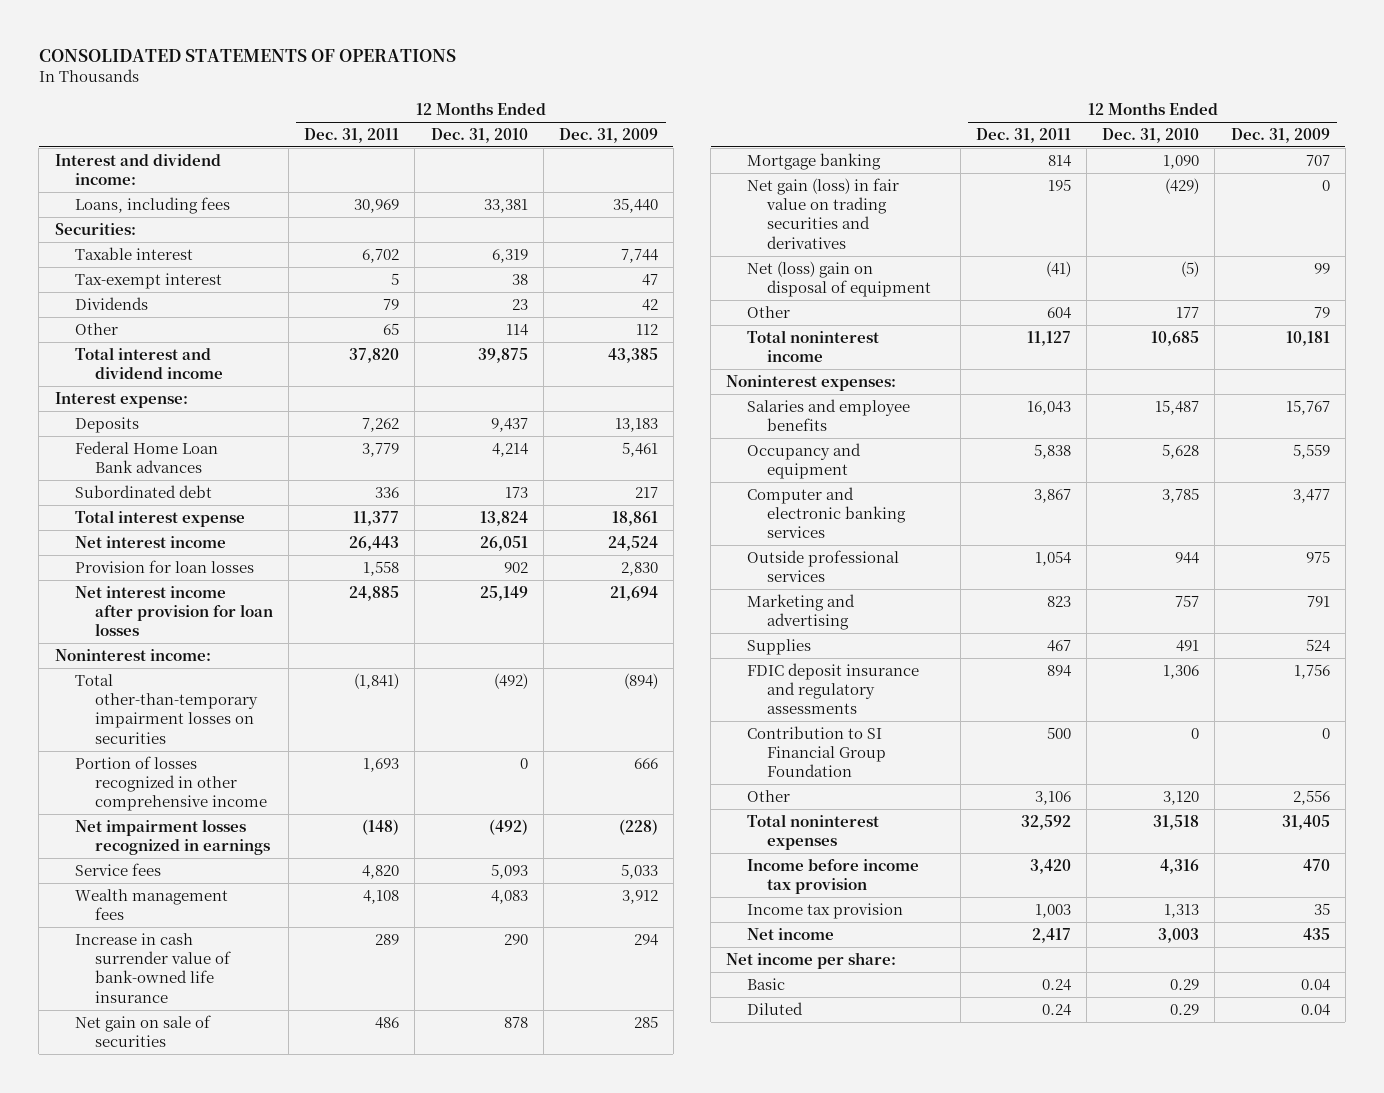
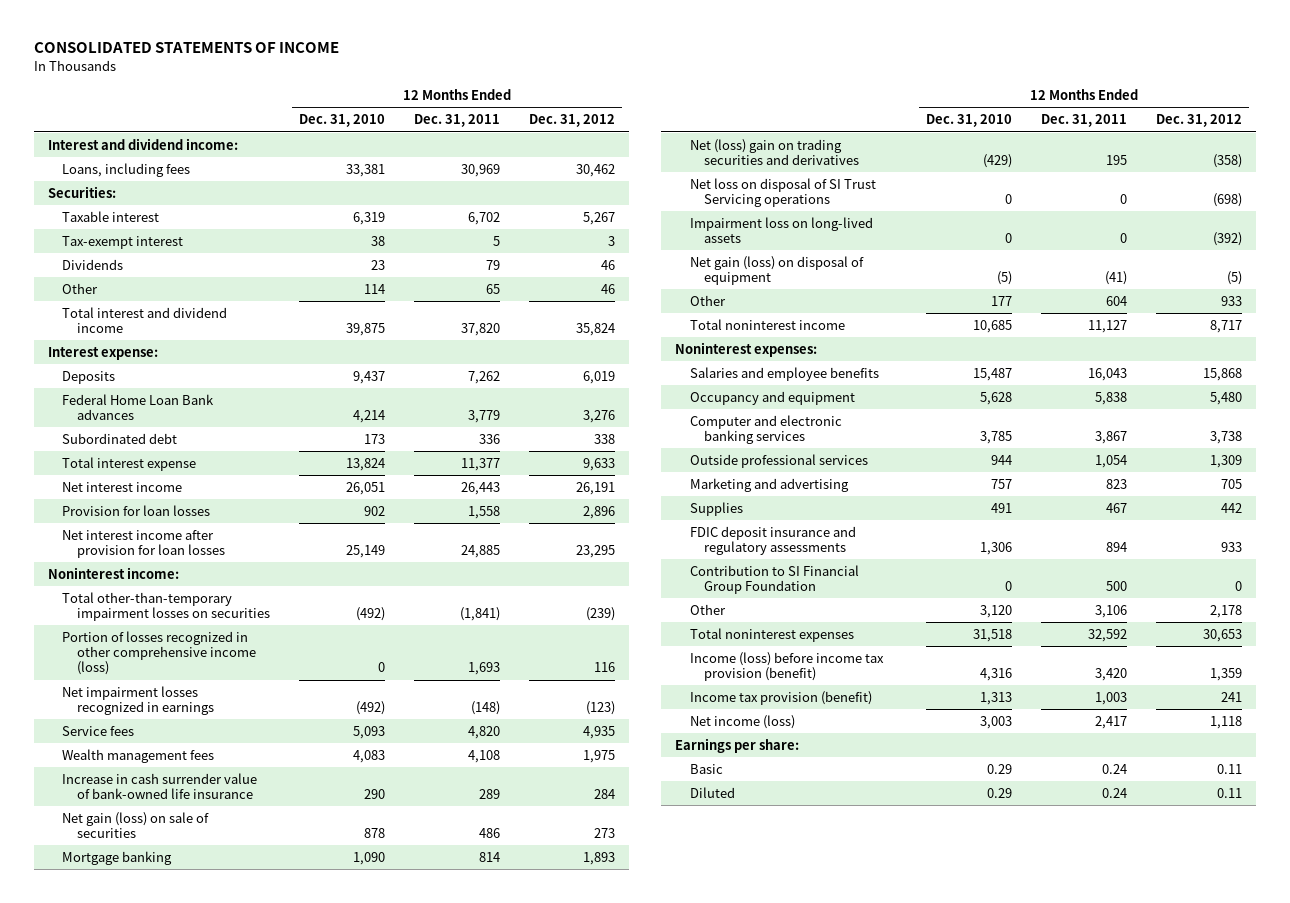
- CONSOLIDATED STATEMENTS OF OPERATIONS
+ CONSOLIDATED STATEMENTS OF INCOME
- | 12 Months Ended Dec. 31, 2011 | 12 Months Ended Dec. 31, 2010 | 12 Months Ended Dec. 31, 2009
+ | 12 Months Ended Dec. 31, 2010 | 12 Months Ended Dec. 31, 2011 | 12 Months Ended Dec. 31, 2012
- Portion of losses recognized in other comprehensive income | 1,693 | 0 | 666
+ Portion of losses recognized in other comprehensive income (loss) | 0 | 1,693 | 116
- Net gain on sale of securities | 486 | 878 | 285
+ Net gain (loss) on sale of securities | 878 | 486 | 273
- Net gain (loss) in fair value on trading securities and derivatives | 195 | (429) | 0
- Net (loss) gain on disposal of equipment | (41) | (5) | 99
+ Net (loss) gain on trading securities and derivatives | (429) | 195 | (358)
+ Net loss on disposal of SI Trust Servicing operations | 0 | 0 | (698)
+ Impairment loss on long-lived assets | 0 | 0 | (392)
+ Net gain (loss) on disposal of equipment | (5) | (41) | (5)
- Income before income tax provision | 3,420 | 4,316 | 470
- Income tax provision | 1,003 | 1,313 | 35
- Net income | 2,417 | 3,003 | 435
- Net income per share:
+ Income (loss) before income tax provision (benefit) | 4,316 | 3,420 | 1,359
+ Income tax provision (benefit) | 1,313 | 1,003 | 241
+ Net income (loss) | 3,003 | 2,417 | 1,118
+ Earnings per share:

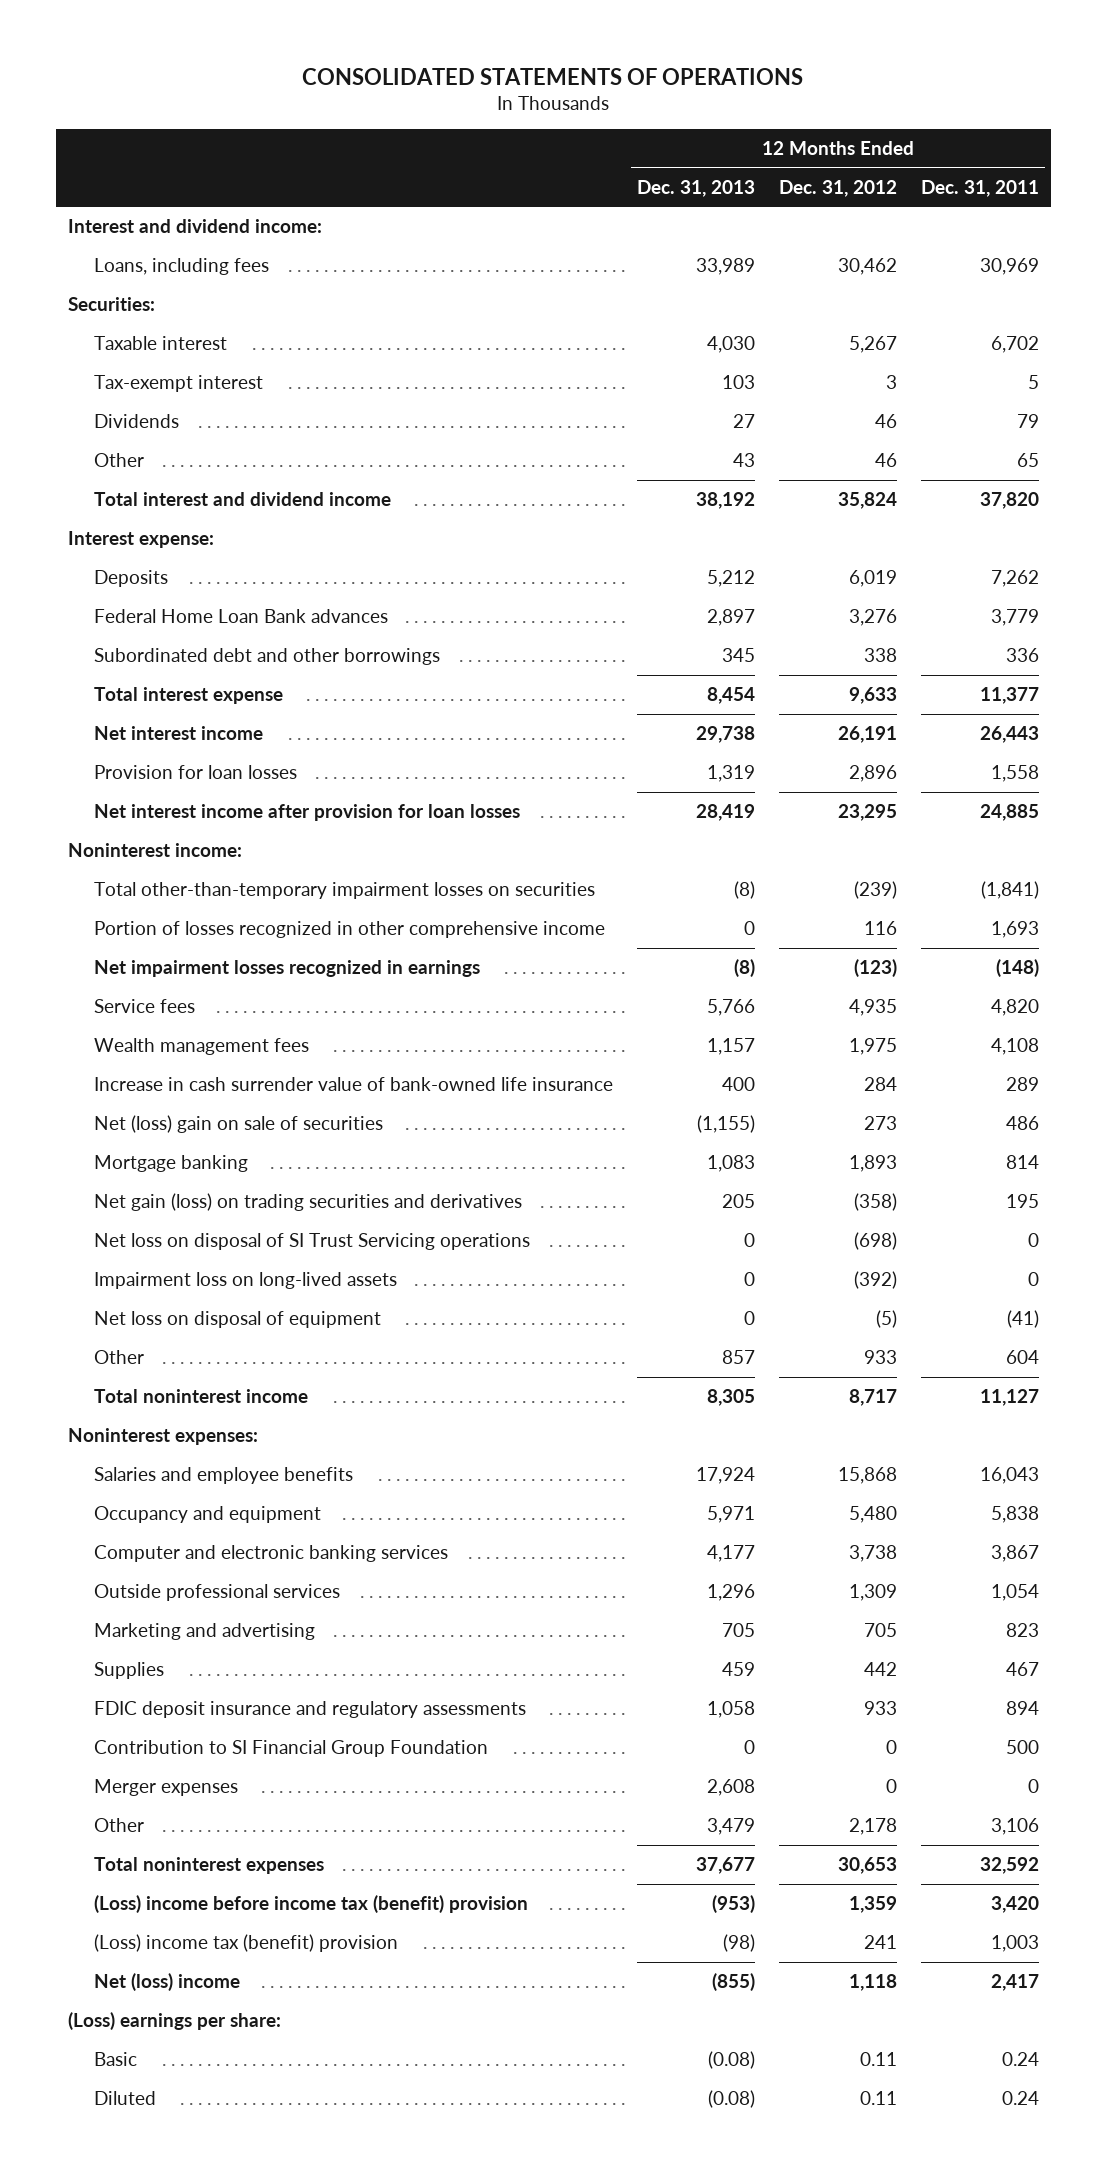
- CONSOLIDATED STATEMENTS OF INCOME
+ CONSOLIDATED STATEMENTS OF OPERATIONS
- | 12 Months Ended Dec. 31, 2010 | 12 Months Ended Dec. 31, 2011 | 12 Months Ended Dec. 31, 2012
+ | 12 Months Ended Dec. 31, 2013 | 12 Months Ended Dec. 31, 2012 | 12 Months Ended Dec. 31, 2011
- Subordinated debt | 173 | 336 | 338
+ Subordinated debt and other borrowings | 345 | 338 | 336
- Portion of losses recognized in other comprehensive income (loss) | 0 | 1,693 | 116
+ Portion of losses recognized in other comprehensive income | 0 | 116 | 1,693
- Net gain (loss) on sale of securities | 878 | 486 | 273
+ Net (loss) gain on sale of securities | (1,155) | 273 | 486
- Net (loss) gain on trading securities and derivatives | (429) | 195 | (358)
+ Net gain (loss) on trading securities and derivatives | 205 | (358) | 195
- Net gain (loss) on disposal of equipment | (5) | (41) | (5)
+ Net loss on disposal of equipment | 0 | (5) | (41)
+ Merger expenses | 2,608 | 0 | 0
- Income (loss) before income tax provision (benefit) | 4,316 | 3,420 | 1,359
- Income tax provision (benefit) | 1,313 | 1,003 | 241
- Net income (loss) | 3,003 | 2,417 | 1,118
- Earnings per share:
+ (Loss) income before income tax (benefit) provision | (953) | 1,359 | 3,420
+ (Loss) income tax (benefit) provision | (98) | 241 | 1,003
+ Net (loss) income | (855) | 1,118 | 2,417
+ (Loss) earnings per share:

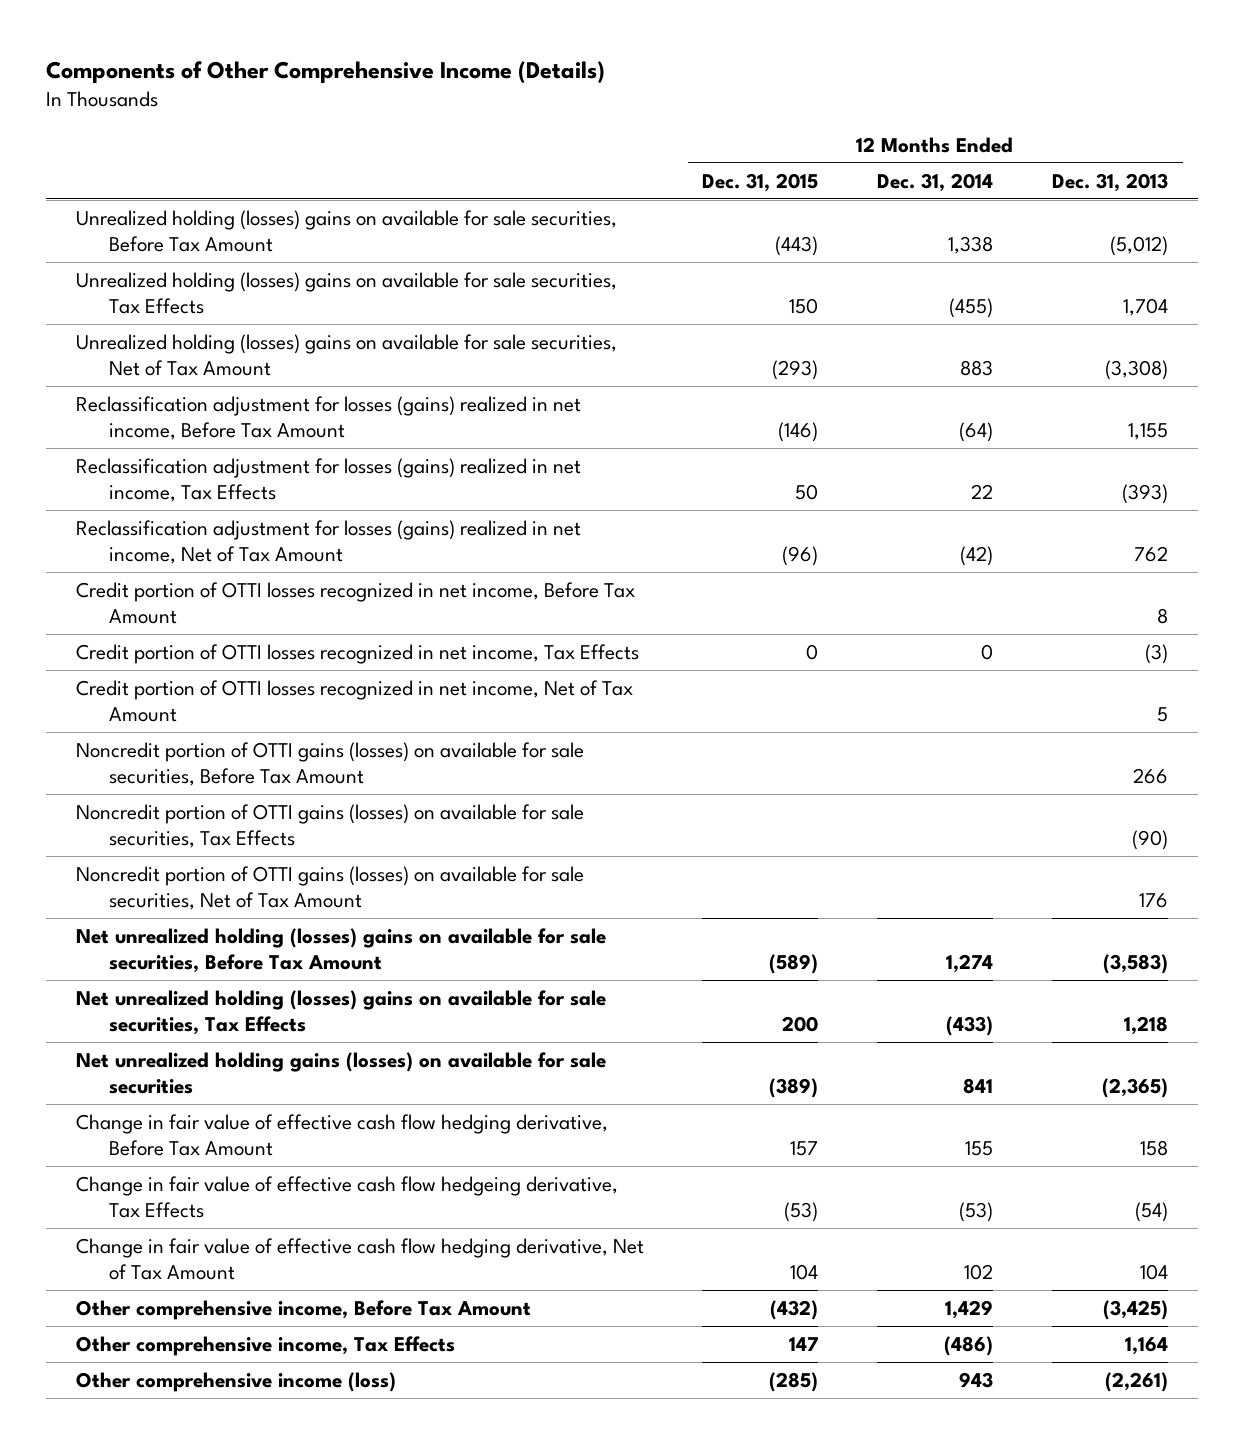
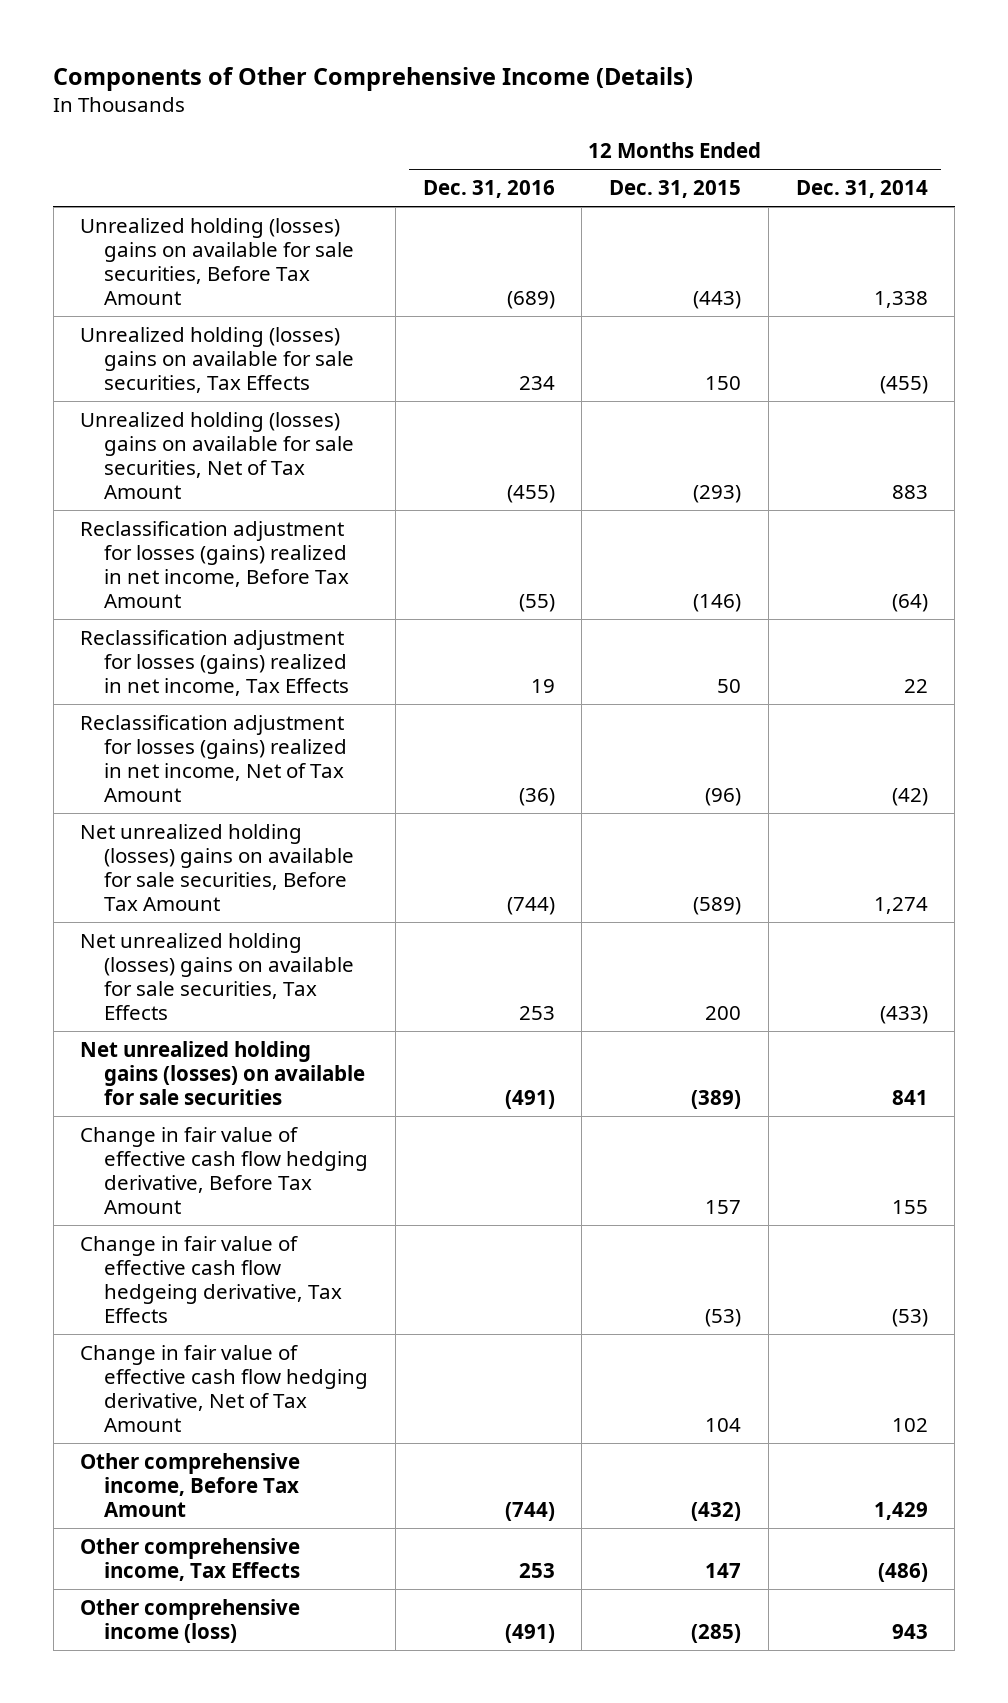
- | 12 Months Ended Dec. 31, 2015 | 12 Months Ended Dec. 31, 2014 | 12 Months Ended Dec. 31, 2013
+ | 12 Months Ended Dec. 31, 2016 | 12 Months Ended Dec. 31, 2015 | 12 Months Ended Dec. 31, 2014
- Credit portion of OTTI losses recognized in net income, Before Tax Amount | | | 8
- Credit portion of OTTI losses recognized in net income, Tax Effects | 0 | 0 | (3)
- Credit portion of OTTI losses recognized in net income, Net of Tax Amount | | | 5
- Noncredit portion of OTTI gains (losses) on available for sale securities, Before Tax Amount | | | 266
- Noncredit portion of OTTI gains (losses) on available for sale securities, Tax Effects | | | (90)
- Noncredit portion of OTTI gains (losses) on available for sale securities, Net of Tax Amount | | | 176

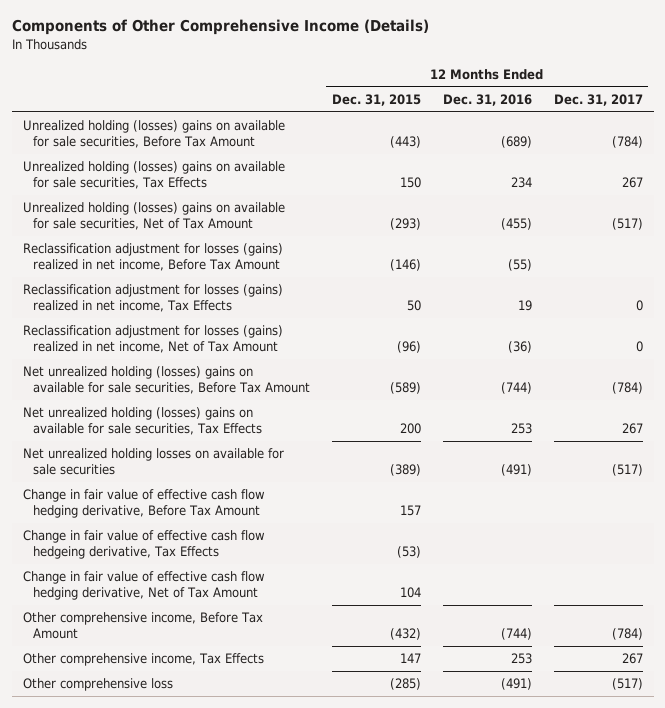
- | 12 Months Ended Dec. 31, 2016 | 12 Months Ended Dec. 31, 2015 | 12 Months Ended Dec. 31, 2014
+ | 12 Months Ended Dec. 31, 2015 | 12 Months Ended Dec. 31, 2016 | 12 Months Ended Dec. 31, 2017
- Net unrealized holding gains (losses) on available for sale securities | (491) | (389) | 841
+ Net unrealized holding losses on available for sale securities | (389) | (491) | (517)
- Other comprehensive income (loss) | (491) | (285) | 943
+ Other comprehensive loss | (285) | (491) | (517)

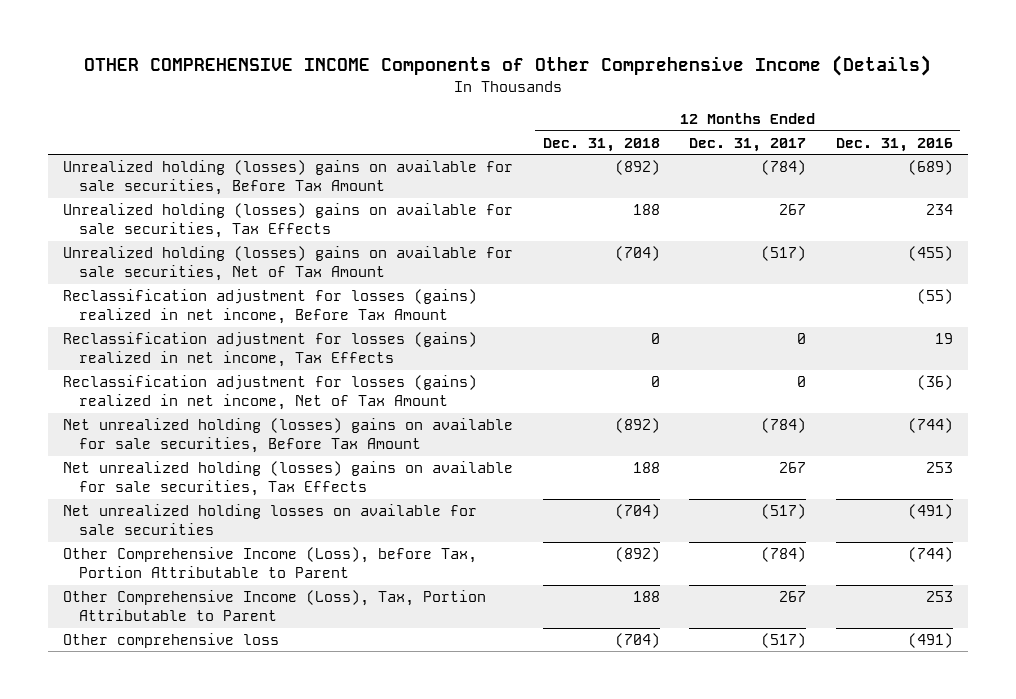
- Components of Other Comprehensive Income (Details)
+ OTHER COMPREHENSIVE INCOME Components of Other Comprehensive Income (Details)
- | 12 Months Ended Dec. 31, 2015 | 12 Months Ended Dec. 31, 2016 | 12 Months Ended Dec. 31, 2017
+ | 12 Months Ended Dec. 31, 2018 | 12 Months Ended Dec. 31, 2017 | 12 Months Ended Dec. 31, 2016
- Change in fair value of effective cash flow hedging derivative, Before Tax Amount | 157 | |
- Change in fair value of effective cash flow hedgeing derivative, Tax Effects | (53) | |
- Change in fair value of effective cash flow hedging derivative, Net of Tax Amount | 104 | |
- Other comprehensive income, Before Tax Amount | (432) | (744) | (784)
- Other comprehensive income, Tax Effects | 147 | 253 | 267
+ Other Comprehensive Income (Loss), before Tax, Portion Attributable to Parent | (892) | (784) | (744)
+ Other Comprehensive Income (Loss), Tax, Portion Attributable to Parent | 188 | 267 | 253

